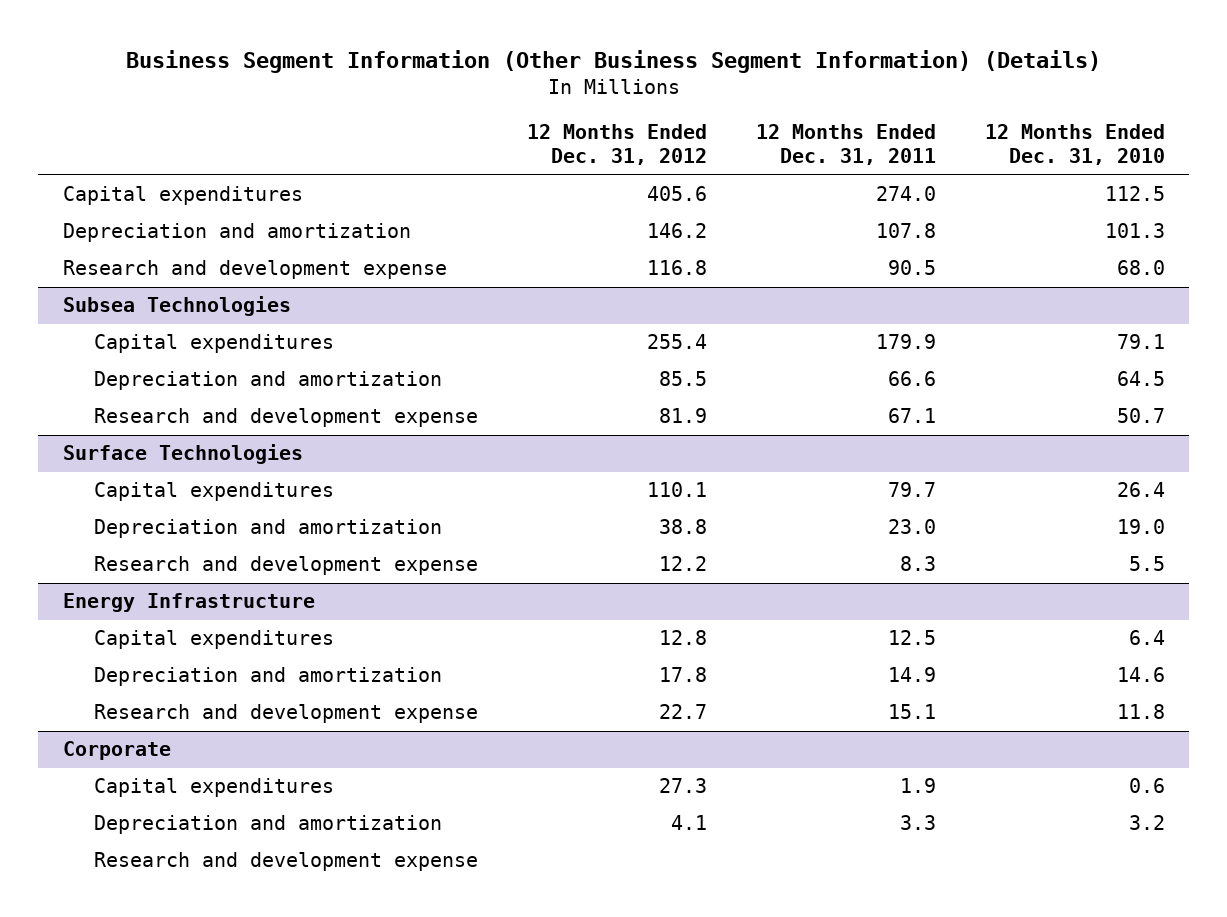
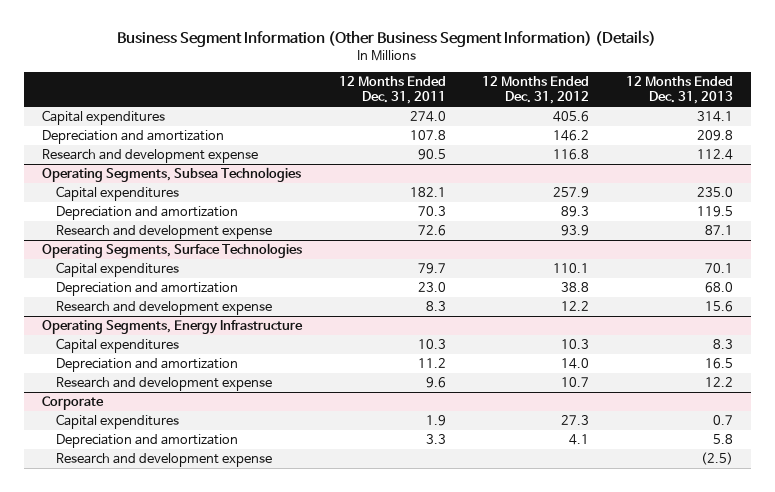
- | 12 Months Ended Dec. 31, 2012 | 12 Months Ended Dec. 31, 2011 | 12 Months Ended Dec. 31, 2010
+ | 12 Months Ended Dec. 31, 2011 | 12 Months Ended Dec. 31, 2012 | 12 Months Ended Dec. 31, 2013
- Subsea Technologies
- Capital expenditures | 255.4 | 179.9 | 79.1
- Depreciation and amortization | 85.5 | 66.6 | 64.5
- Research and development expense | 81.9 | 67.1 | 50.7
- Surface Technologies
+ Operating Segments, Subsea Technologies
+ Capital expenditures | 182.1 | 257.9 | 235.0
+ Depreciation and amortization | 70.3 | 89.3 | 119.5
+ Research and development expense | 72.6 | 93.9 | 87.1
+ Operating Segments, Surface Technologies
- Energy Infrastructure
- Capital expenditures | 12.8 | 12.5 | 6.4
- Depreciation and amortization | 17.8 | 14.9 | 14.6
- Research and development expense | 22.7 | 15.1 | 11.8
+ Operating Segments, Energy Infrastructure
+ Capital expenditures | 10.3 | 10.3 | 8.3
+ Depreciation and amortization | 11.2 | 14.0 | 16.5
+ Research and development expense | 9.6 | 10.7 | 12.2

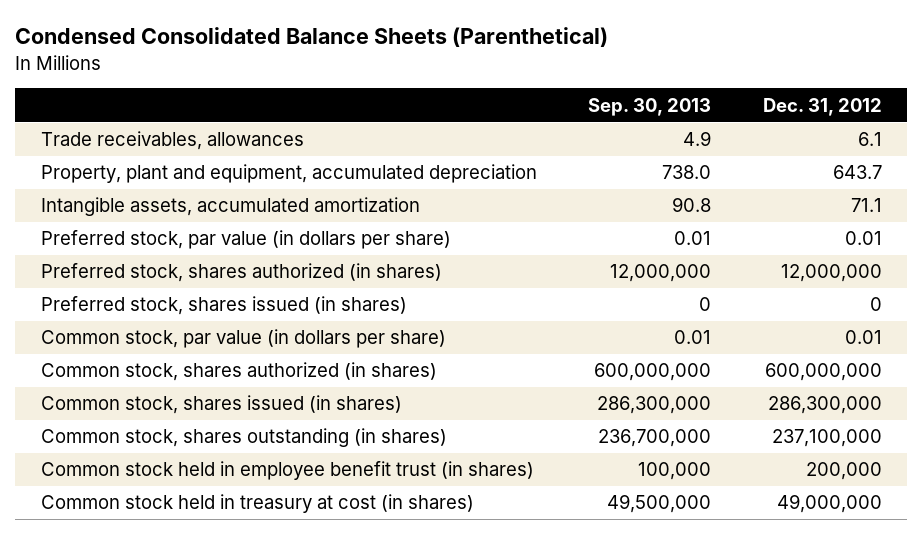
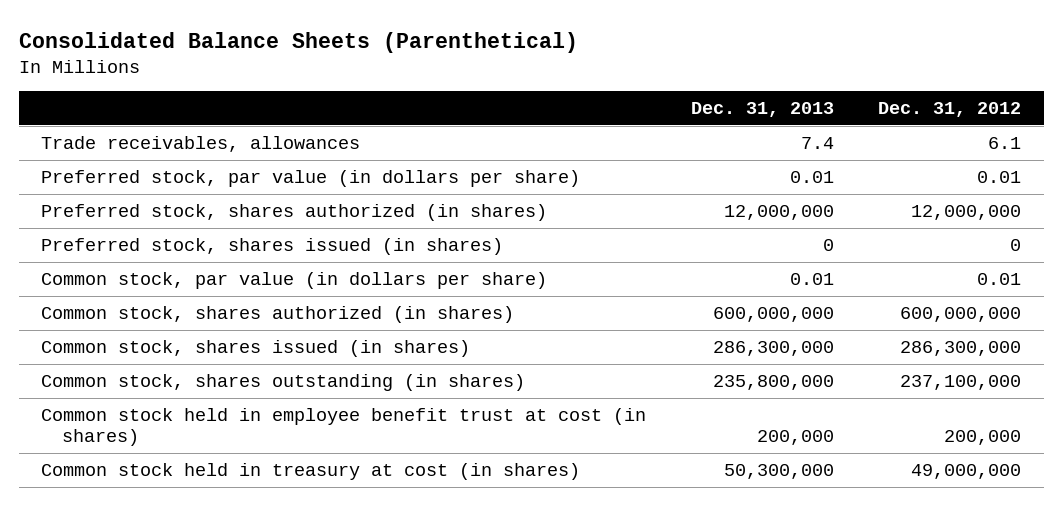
- Condensed Consolidated Balance Sheets (Parenthetical)
+ Consolidated Balance Sheets (Parenthetical)
- | Sep. 30, 2013 | Dec. 31, 2012
+ | Dec. 31, 2013 | Dec. 31, 2012
- Property, plant and equipment, accumulated depreciation | 738.0 | 643.7
- Intangible assets, accumulated amortization | 90.8 | 71.1
- Common stock held in employee benefit trust (in shares) | 100,000 | 200,000
+ Common stock held in employee benefit trust at cost (in shares) | 200,000 | 200,000

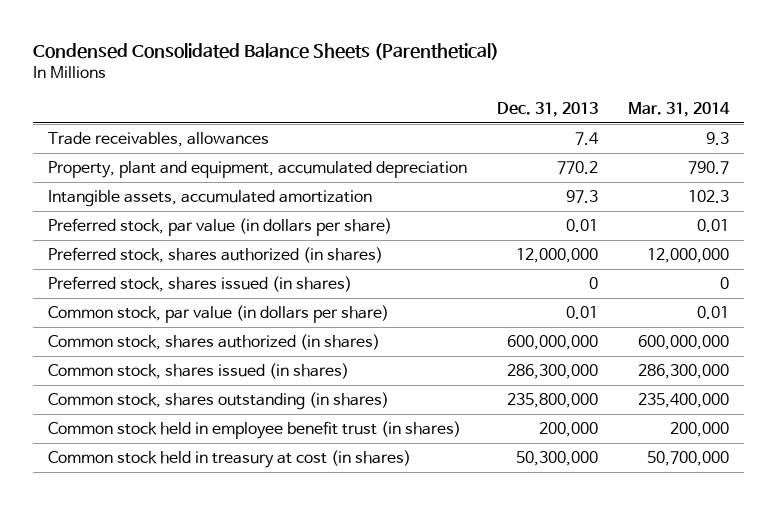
- Consolidated Balance Sheets (Parenthetical)
+ Condensed Consolidated Balance Sheets (Parenthetical)
- | Dec. 31, 2013 | Dec. 31, 2012
+ | Dec. 31, 2013 | Mar. 31, 2014
+ Property, plant and equipment, accumulated depreciation | 770.2 | 790.7
+ Intangible assets, accumulated amortization | 97.3 | 102.3
- Common stock held in employee benefit trust at cost (in shares) | 200,000 | 200,000
+ Common stock held in employee benefit trust (in shares) | 200,000 | 200,000

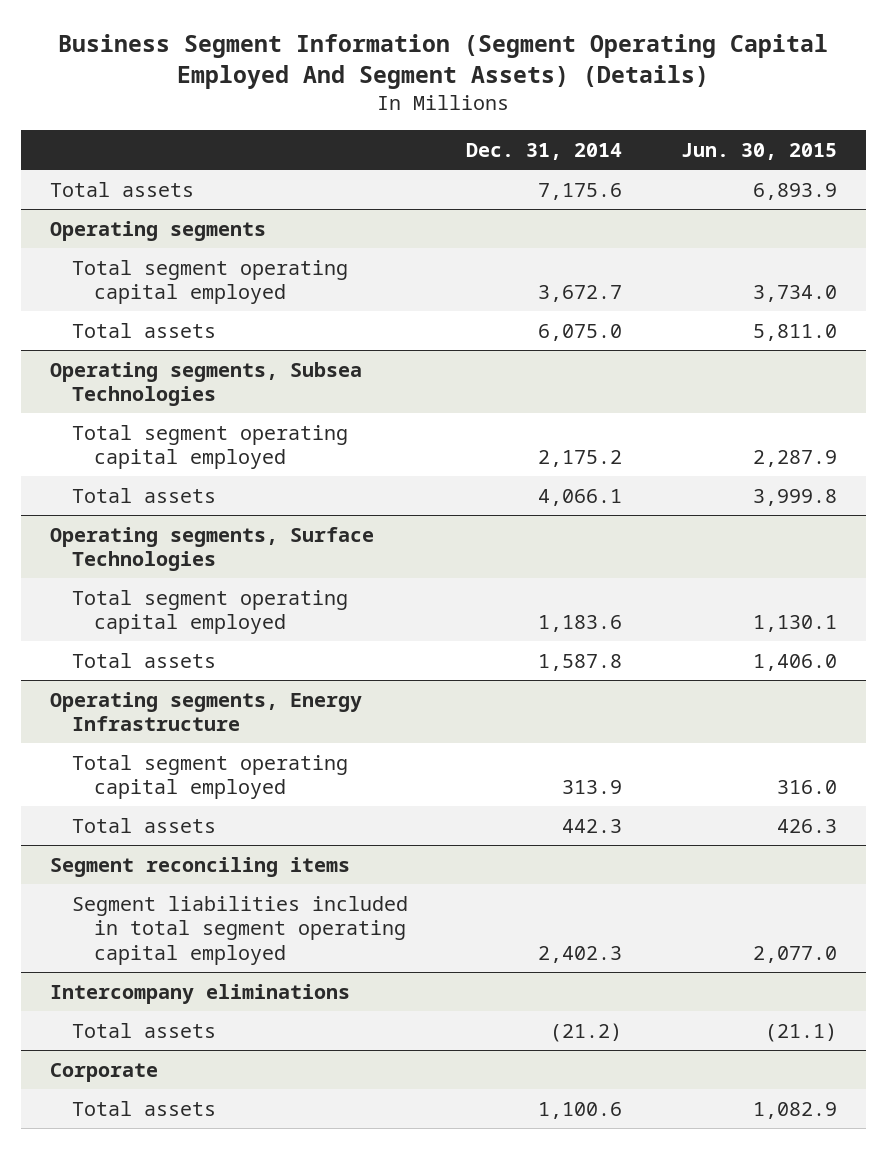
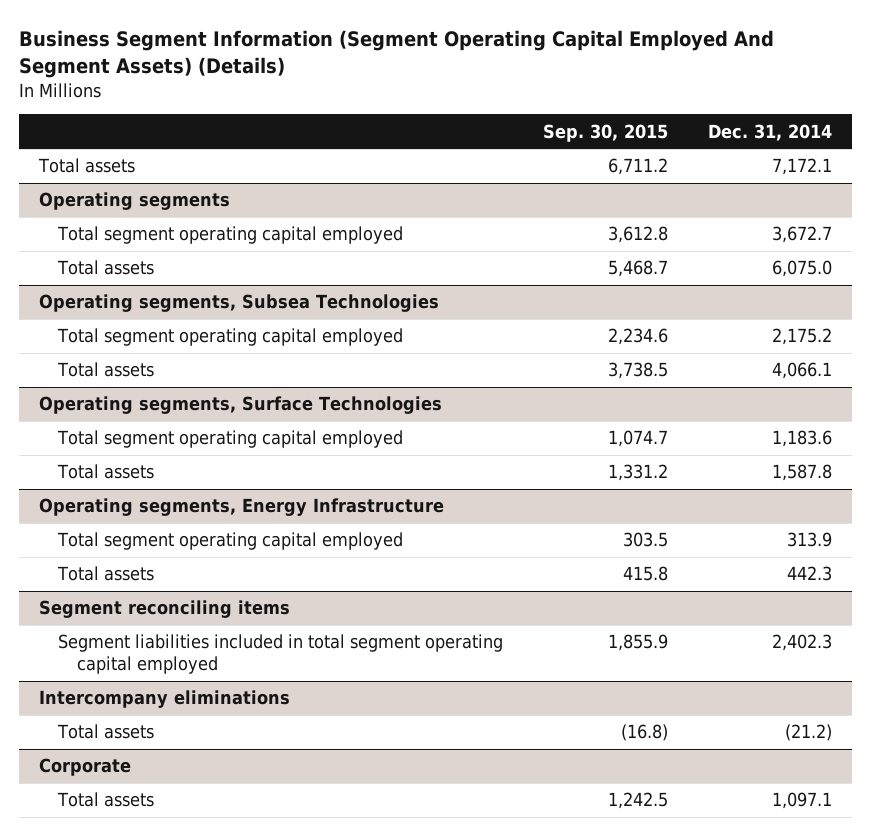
- | Dec. 31, 2014 | Jun. 30, 2015
+ | Sep. 30, 2015 | Dec. 31, 2014
- Total assets | 7,175.6 | 6,893.9
+ Total assets | 6,711.2 | 7,172.1
@ Corporate
- Total assets | 1,100.6 | 1,082.9
+ Total assets | 1,242.5 | 1,097.1

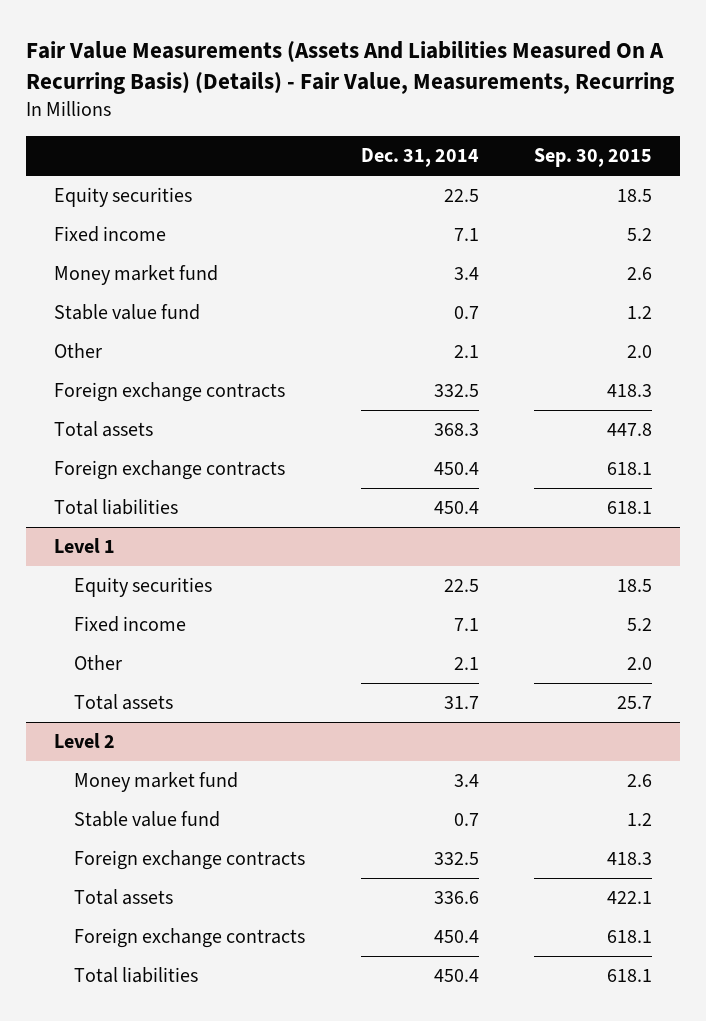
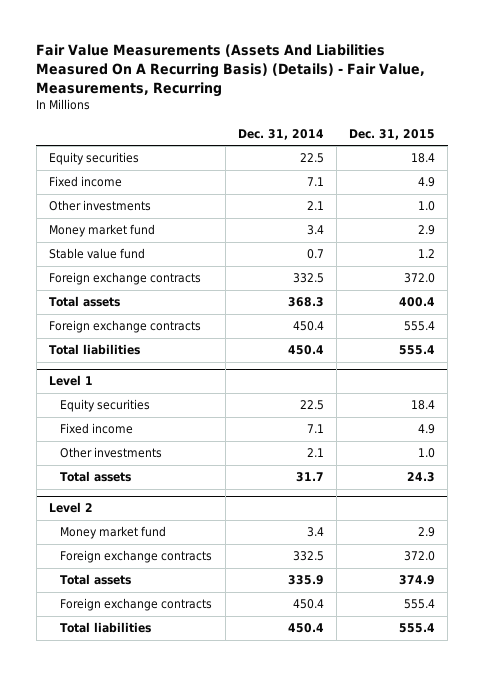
- | Dec. 31, 2014 | Sep. 30, 2015
+ | Dec. 31, 2014 | Dec. 31, 2015
+ Other investments | 2.1 | 1.0
- Other | 2.1 | 2.0
@ Level 1
- Other | 2.1 | 2.0
+ Other investments | 2.1 | 1.0
@ Level 2
- Stable value fund | 0.7 | 1.2
- Total assets | 336.6 | 422.1
+ Total assets | 335.9 | 374.9

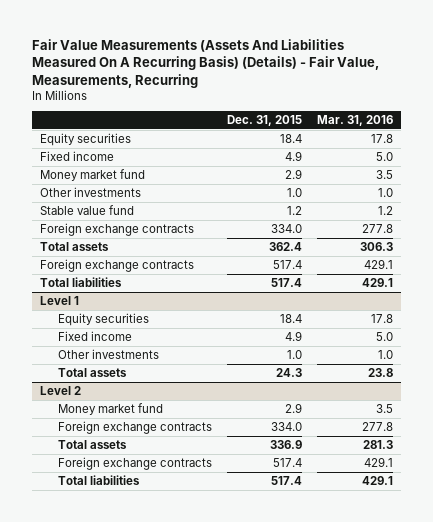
- | Dec. 31, 2014 | Dec. 31, 2015
+ | Dec. 31, 2015 | Mar. 31, 2016
moved down: Other investments | 1.0 | 1.0
- Foreign exchange contracts | 332.5 | 372.0
- Total assets | 368.3 | 400.4
- Foreign exchange contracts | 450.4 | 555.4
- Total liabilities | 450.4 | 555.4
+ Foreign exchange contracts | 334.0 | 277.8
+ Total assets | 362.4 | 306.3
+ Foreign exchange contracts | 517.4 | 429.1
+ Total liabilities | 517.4 | 429.1
@ Level 2
- Foreign exchange contracts | 332.5 | 372.0
- Total assets | 335.9 | 374.9
- Foreign exchange contracts | 450.4 | 555.4
- Total liabilities | 450.4 | 555.4
+ Foreign exchange contracts | 334.0 | 277.8
+ Total assets | 336.9 | 281.3
+ Foreign exchange contracts | 517.4 | 429.1
+ Total liabilities | 517.4 | 429.1

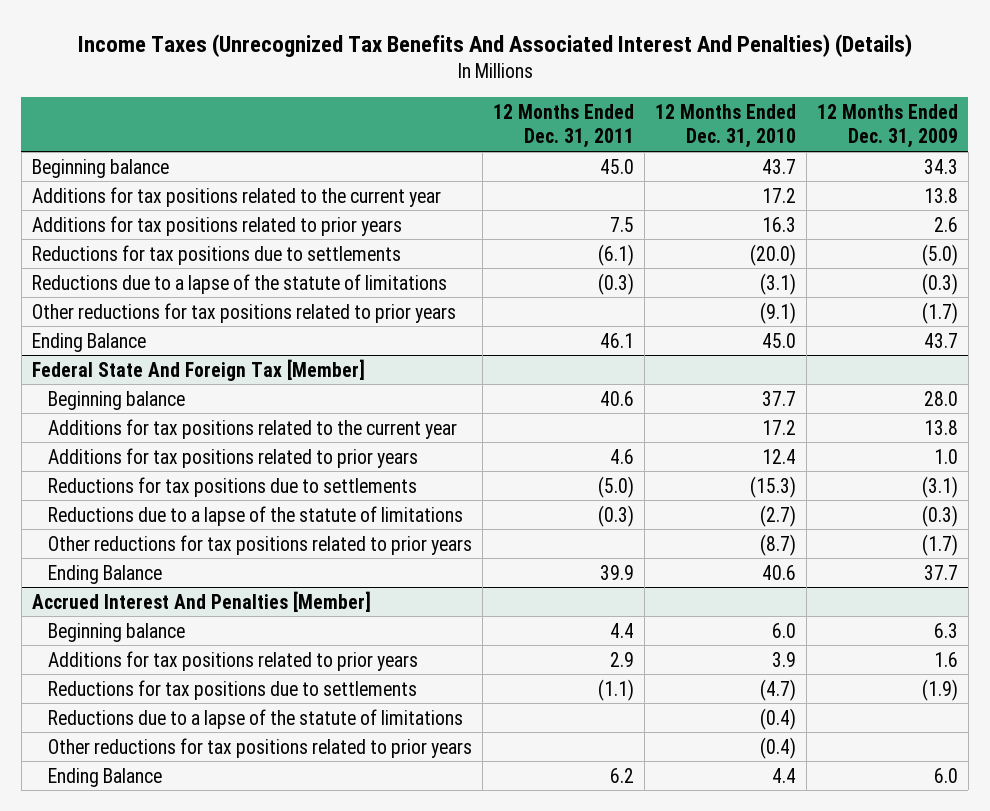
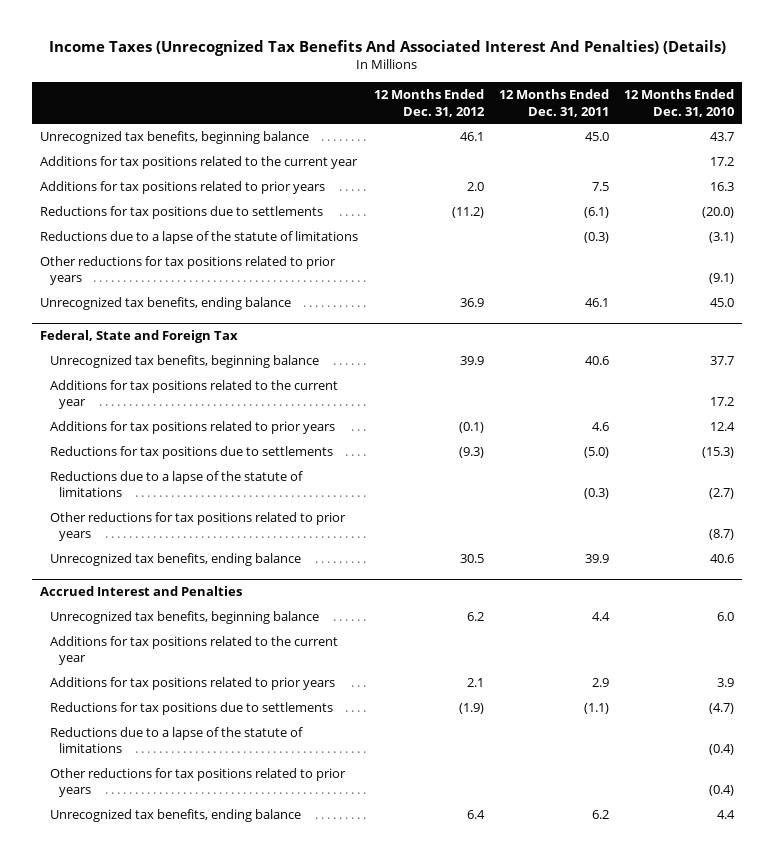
- | 12 Months Ended Dec. 31, 2011 | 12 Months Ended Dec. 31, 2010 | 12 Months Ended Dec. 31, 2009
+ | 12 Months Ended Dec. 31, 2012 | 12 Months Ended Dec. 31, 2011 | 12 Months Ended Dec. 31, 2010
- Beginning balance | 45.0 | 43.7 | 34.3
+ Unrecognized tax benefits, beginning balance | 46.1 | 45.0 | 43.7
- Ending Balance | 46.1 | 45.0 | 43.7
- Federal State And Foreign Tax [Member]
- Beginning balance | 40.6 | 37.7 | 28.0
+ Unrecognized tax benefits, ending balance | 36.9 | 46.1 | 45.0
+ Federal, State and Foreign Tax
+ Unrecognized tax benefits, beginning balance | 39.9 | 40.6 | 37.7
- Ending Balance | 39.9 | 40.6 | 37.7
- Accrued Interest And Penalties [Member]
- Beginning balance | 4.4 | 6.0 | 6.3
+ Unrecognized tax benefits, ending balance | 30.5 | 39.9 | 40.6
+ Accrued Interest and Penalties
+ Unrecognized tax benefits, beginning balance | 6.2 | 4.4 | 6.0
+ Additions for tax positions related to the current year
- Ending Balance | 6.2 | 4.4 | 6.0
+ Unrecognized tax benefits, ending balance | 6.4 | 6.2 | 4.4

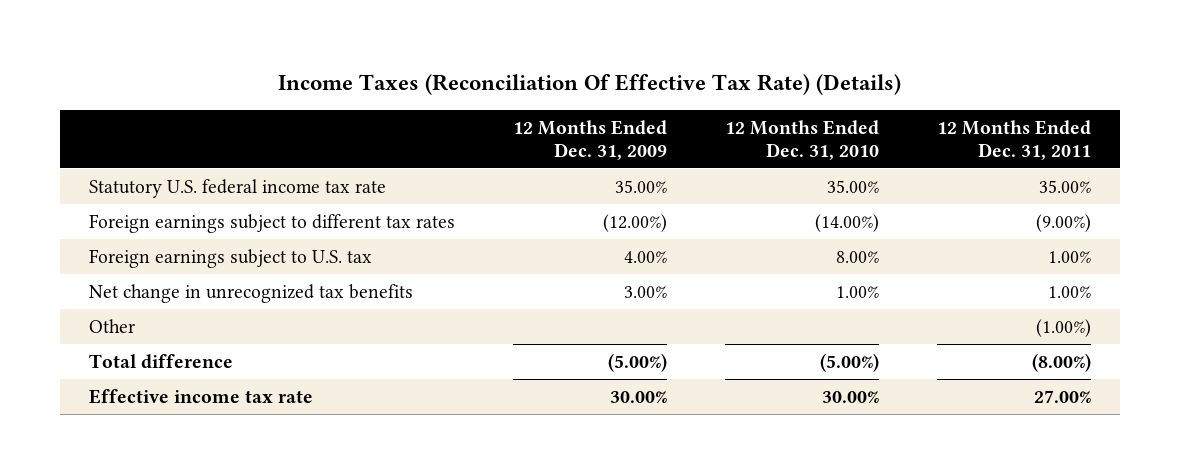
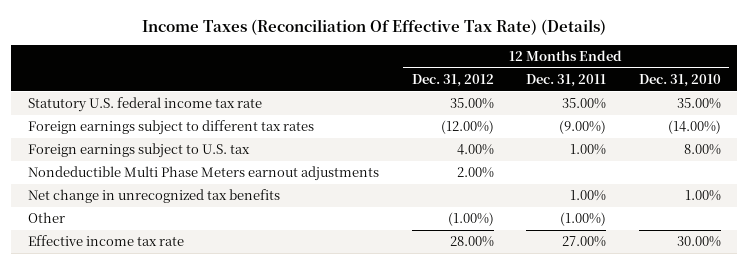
- | 12 Months Ended Dec. 31, 2009 | 12 Months Ended Dec. 31, 2010 | 12 Months Ended Dec. 31, 2011
+ | 12 Months Ended Dec. 31, 2012 | 12 Months Ended Dec. 31, 2011 | 12 Months Ended Dec. 31, 2010
+ Nondeductible Multi Phase Meters earnout adjustments | 2.00% | |
- Total difference | (5.00%) | (5.00%) | (8.00%)

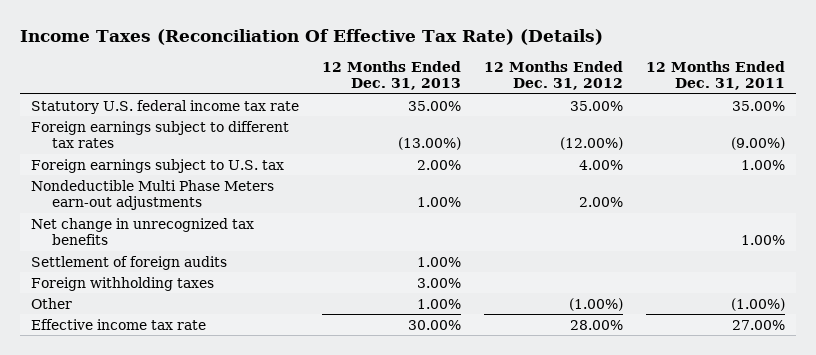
- | 12 Months Ended Dec. 31, 2012 | 12 Months Ended Dec. 31, 2011 | 12 Months Ended Dec. 31, 2010
+ | 12 Months Ended Dec. 31, 2013 | 12 Months Ended Dec. 31, 2012 | 12 Months Ended Dec. 31, 2011
- Nondeductible Multi Phase Meters earnout adjustments | 2.00% | |
+ Nondeductible Multi Phase Meters earn-out adjustments | 1.00% | 2.00% |
+ Settlement of foreign audits | 1.00% | |
+ Foreign withholding taxes | 3.00% | |

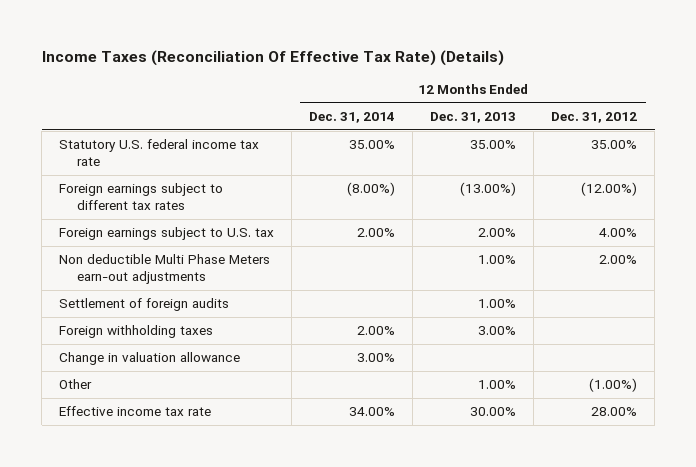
- | 12 Months Ended Dec. 31, 2013 | 12 Months Ended Dec. 31, 2012 | 12 Months Ended Dec. 31, 2011
+ | 12 Months Ended Dec. 31, 2014 | 12 Months Ended Dec. 31, 2013 | 12 Months Ended Dec. 31, 2012
- Nondeductible Multi Phase Meters earn-out adjustments | 1.00% | 2.00% |
- Net change in unrecognized tax benefits | | | 1.00%
+ Non deductible Multi Phase Meters earn-out adjustments | | 1.00% | 2.00%
+ Change in valuation allowance | 3.00% | |

